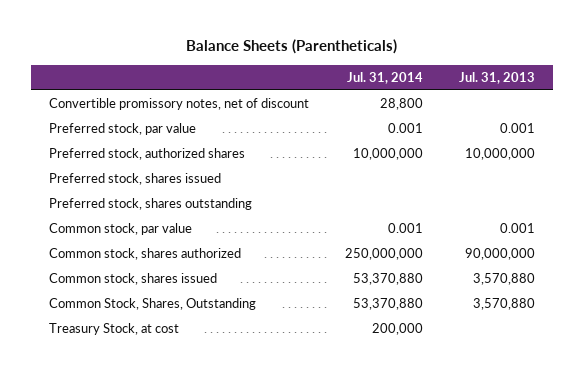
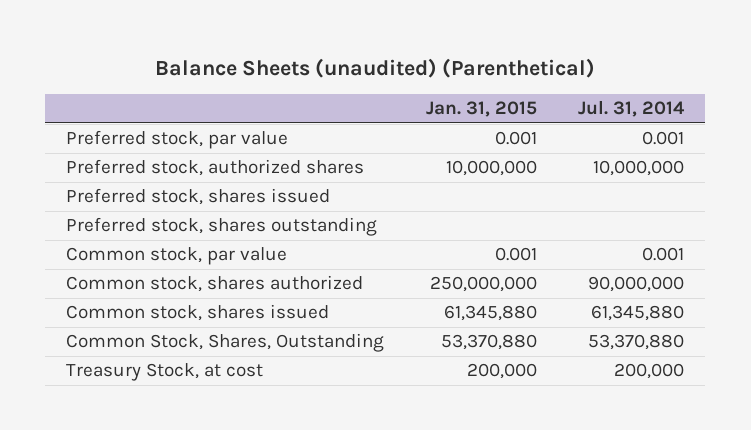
- Balance Sheets (Parentheticals)
+ Balance Sheets (unaudited) (Parenthetical)
- | Jul. 31, 2014 | Jul. 31, 2013
+ | Jan. 31, 2015 | Jul. 31, 2014
- Convertible promissory notes, net of discount | 28,800 |
- Common stock, shares authorized | 250,000,000 | 90,000,000
- Common stock, shares issued | 53,370,880 | 3,570,880
+ Common stock, shares authorized | 250,000,000 | 90,000,000
+ Common stock, shares issued | 61,345,880 | 61,345,880

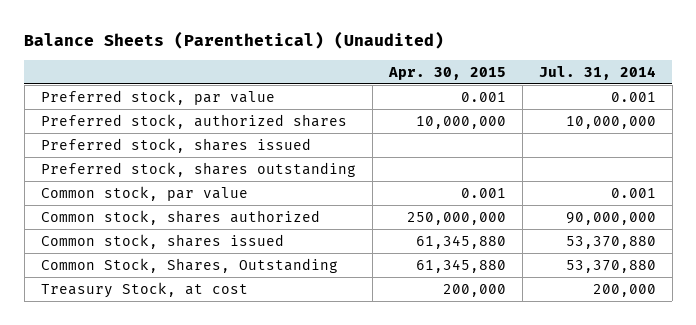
- Balance Sheets (unaudited) (Parenthetical)
+ Balance Sheets (Parenthetical) (Unaudited)
- | Jan. 31, 2015 | Jul. 31, 2014
+ | Apr. 30, 2015 | Jul. 31, 2014
- Common stock, shares issued | 61,345,880 | 61,345,880
+ Common stock, shares issued | 61,345,880 | 53,370,880

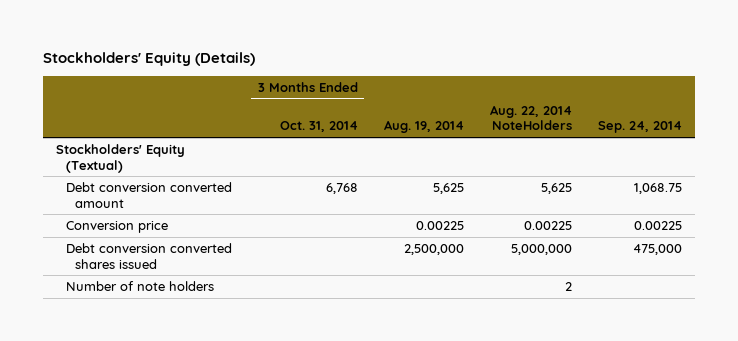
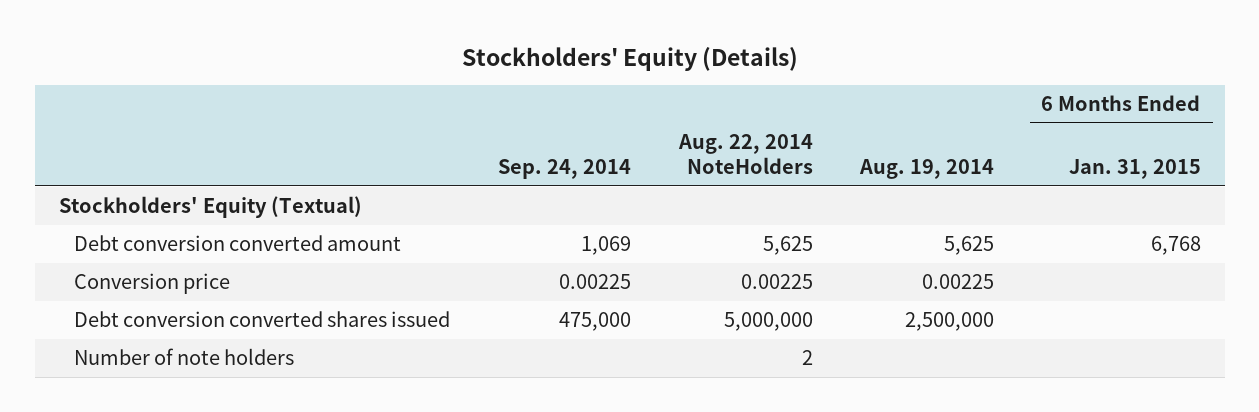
- | 3 Months Ended Oct. 31, 2014 | Aug. 19, 2014 | Aug. 22, 2014 NoteHolders | Sep. 24, 2014
+ | Sep. 24, 2014 | Aug. 22, 2014 NoteHolders | Aug. 19, 2014 | 6 Months Ended Jan. 31, 2015
- Debt conversion converted amount | 6,768 | 5,625 | 5,625 | 1,068.75
+ Debt conversion converted amount | 1,069 | 5,625 | 5,625 | 6,768

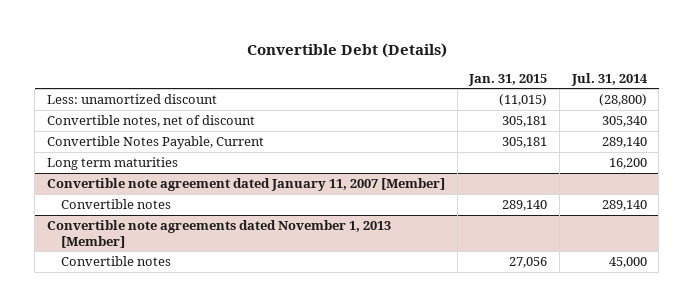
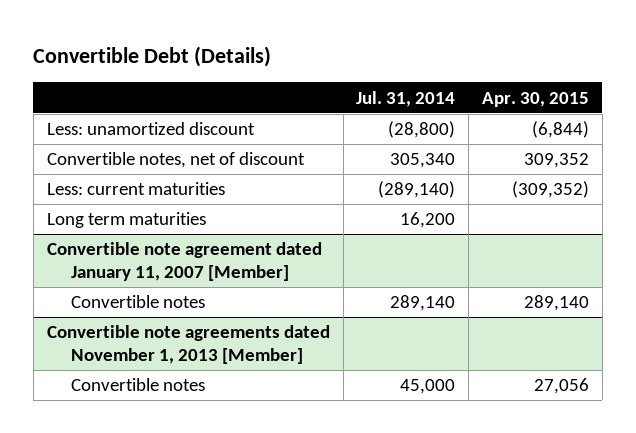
- | Jan. 31, 2015 | Jul. 31, 2014
+ | Jul. 31, 2014 | Apr. 30, 2015
- Convertible Notes Payable, Current | 305,181 | 289,140
+ Less: current maturities | (289,140) | (309,352)

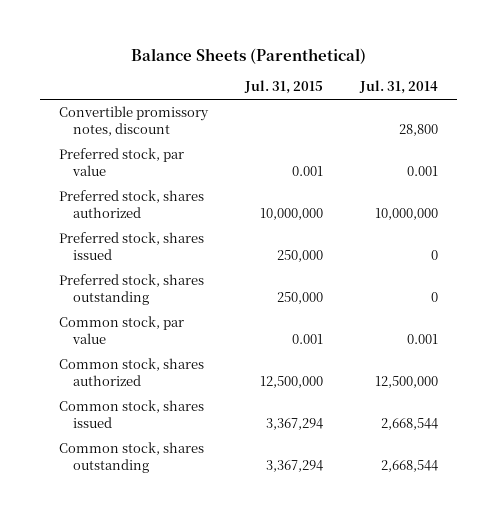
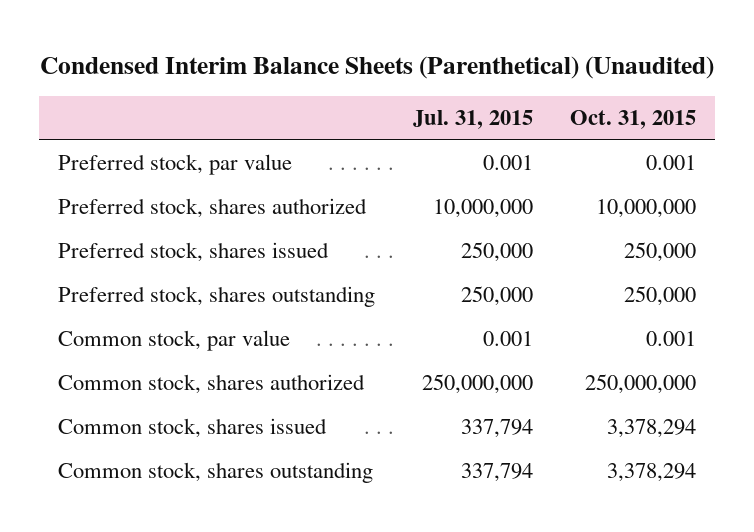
- Balance Sheets (Parenthetical)
+ Condensed Interim Balance Sheets (Parenthetical) (Unaudited)
- | Jul. 31, 2015 | Jul. 31, 2014
+ | Jul. 31, 2015 | Oct. 31, 2015
- Convertible promissory notes, discount | | 28,800
- Common stock, shares authorized | 12,500,000 | 12,500,000
- Common stock, shares issued | 3,367,294 | 2,668,544
- Common stock, shares outstanding | 3,367,294 | 2,668,544
+ Common stock, shares authorized | 250,000,000 | 250,000,000
+ Common stock, shares issued | 337,794 | 3,378,294
+ Common stock, shares outstanding | 337,794 | 3,378,294

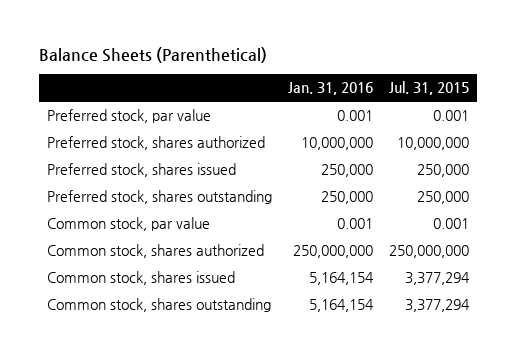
- Condensed Interim Balance Sheets (Parenthetical) (Unaudited)
+ Balance Sheets (Parenthetical)
- | Jul. 31, 2015 | Oct. 31, 2015
+ | Jan. 31, 2016 | Jul. 31, 2015
- Common stock, shares issued | 337,794 | 3,378,294
- Common stock, shares outstanding | 337,794 | 3,378,294
+ Common stock, shares issued | 5,164,154 | 3,377,294
+ Common stock, shares outstanding | 5,164,154 | 3,377,294

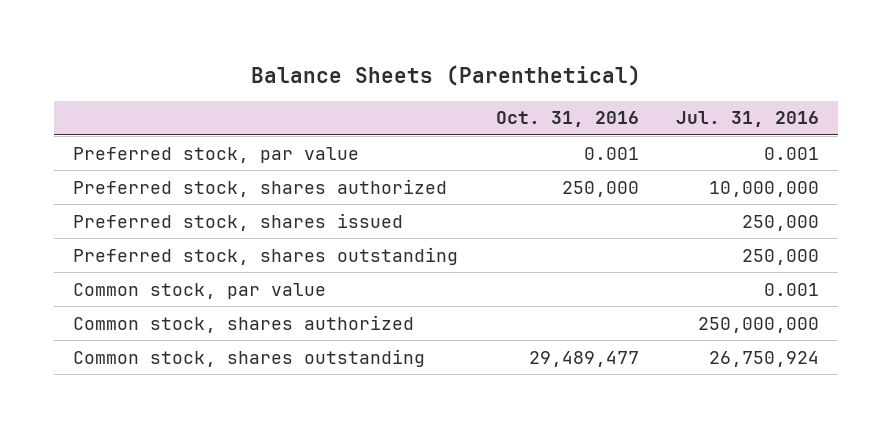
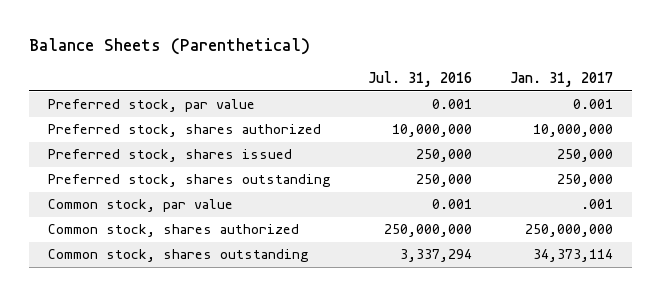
- | Oct. 31, 2016 | Jul. 31, 2016
+ | Jul. 31, 2016 | Jan. 31, 2017
- Common stock, shares outstanding | 29,489,477 | 26,750,924
+ Common stock, shares outstanding | 3,337,294 | 34,373,114

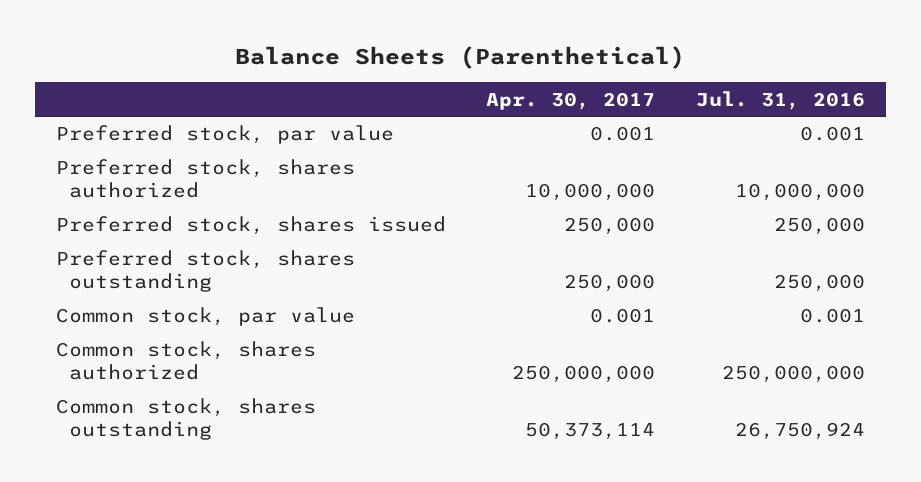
- | Jul. 31, 2016 | Jan. 31, 2017
+ | Apr. 30, 2017 | Jul. 31, 2016
- Common stock, shares outstanding | 3,337,294 | 34,373,114
+ Common stock, shares outstanding | 50,373,114 | 26,750,924

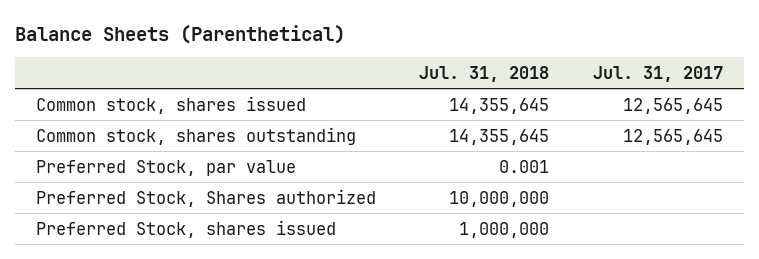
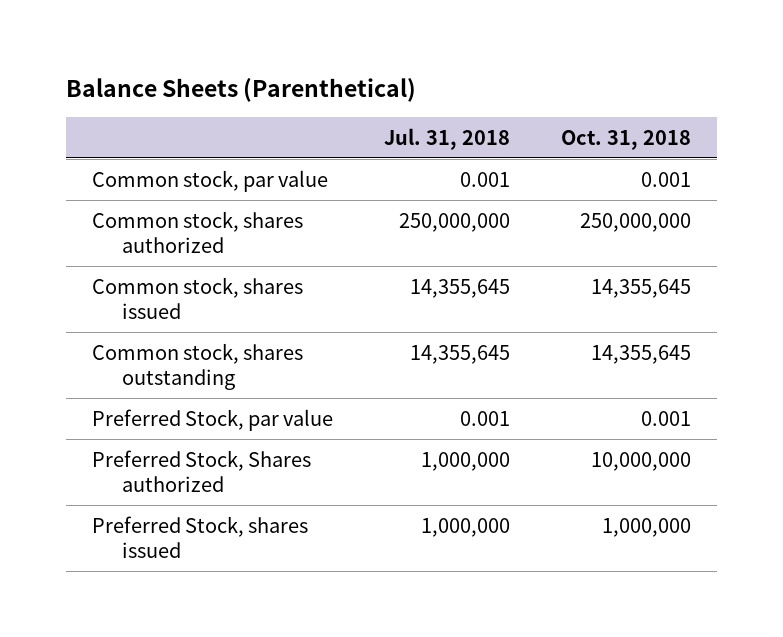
- | Jul. 31, 2018 | Jul. 31, 2017
+ | Jul. 31, 2018 | Oct. 31, 2018
+ Common stock, par value | 0.001 | 0.001
+ Common stock, shares authorized | 250,000,000 | 250,000,000
- Preferred Stock, Shares authorized | 10,000,000 |
+ Preferred Stock, Shares authorized | 1,000,000 | 10,000,000

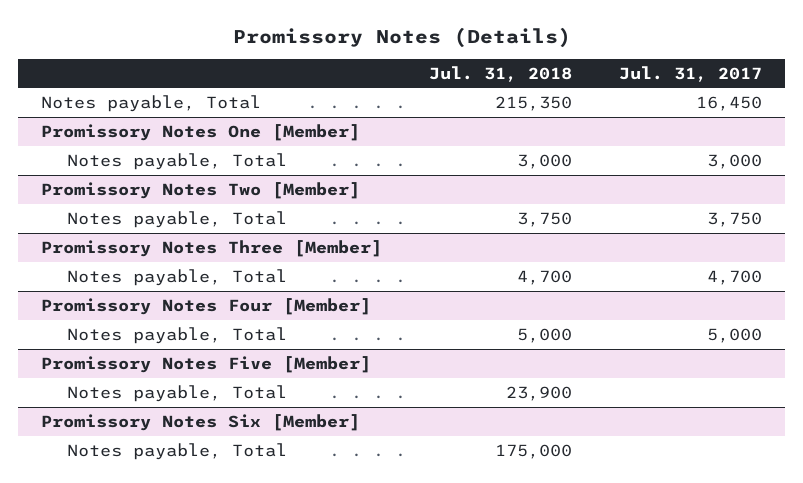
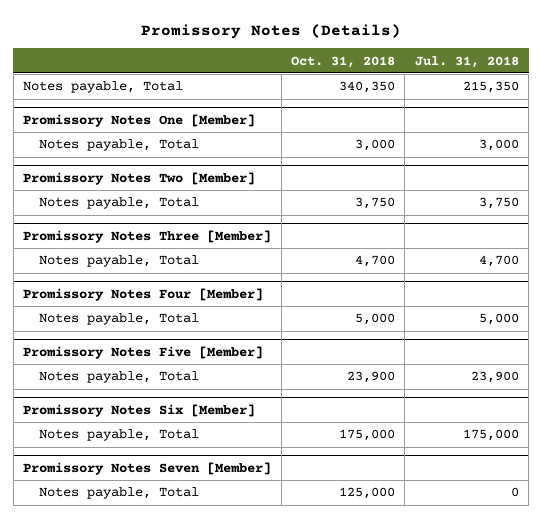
- | Jul. 31, 2018 | Jul. 31, 2017
+ | Oct. 31, 2018 | Jul. 31, 2018
+ Promissory Notes Seven [Member]
+ Notes payable, Total | 125,000 | 0

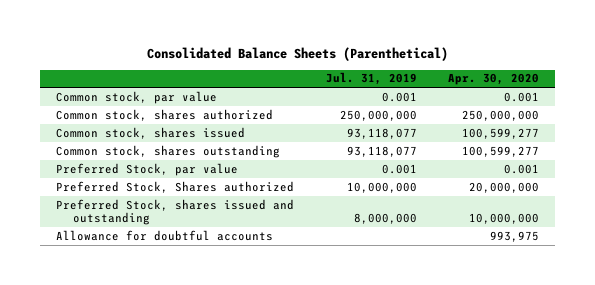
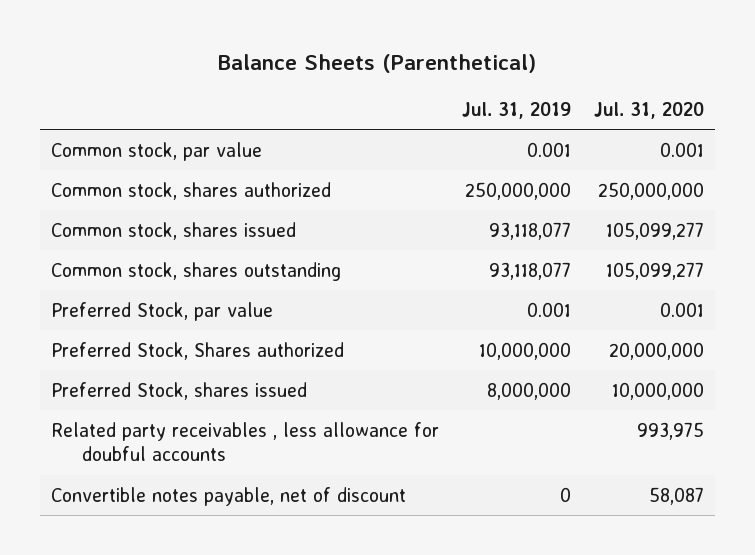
- Consolidated Balance Sheets (Parenthetical)
+ Balance Sheets (Parenthetical)
- | Jul. 31, 2019 | Apr. 30, 2020
+ | Jul. 31, 2019 | Jul. 31, 2020
- Preferred Stock, shares issued and outstanding | 8,000,000 | 10,000,000
- Allowance for doubtful accounts | | 993,975
+ Preferred Stock, shares issued | 8,000,000 | 10,000,000
+ Related party receivables , less allowance for doubful accounts | | 993,975
+ Convertible notes payable, net of discount | 0 | 58,087

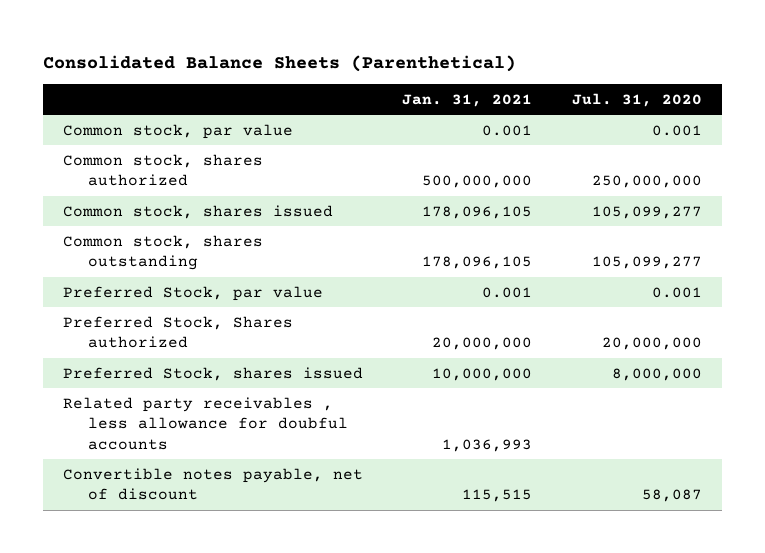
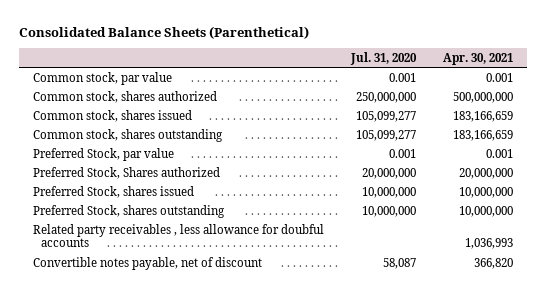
- | Jan. 31, 2021 | Jul. 31, 2020
+ | Jul. 31, 2020 | Apr. 30, 2021
- Preferred Stock, shares issued | 10,000,000 | 8,000,000
+ Preferred Stock, shares issued | 10,000,000 | 10,000,000
+ Preferred Stock, shares outstanding | 10,000,000 | 10,000,000

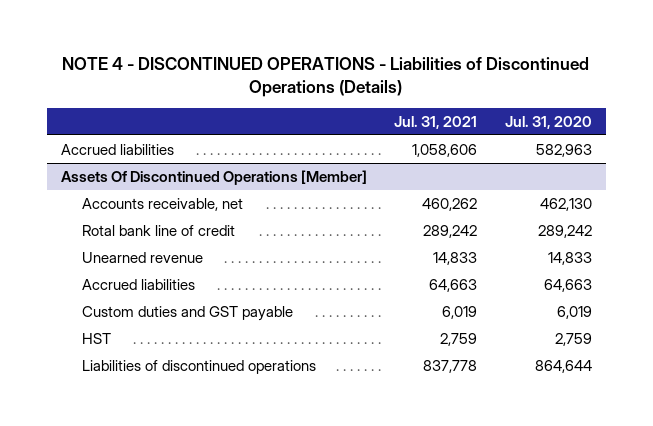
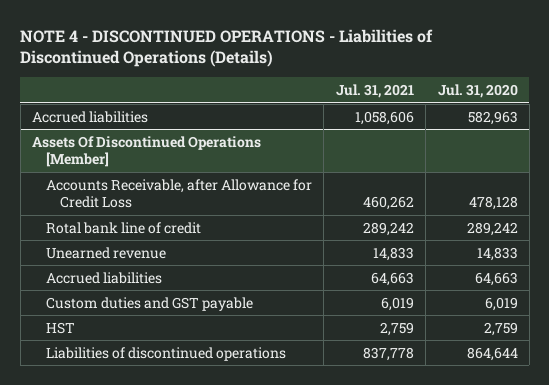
@ Assets Of Discontinued Operations [Member]
- Accounts receivable, net | 460,262 | 462,130
+ Accounts Receivable, after Allowance for Credit Loss | 460,262 | 478,128

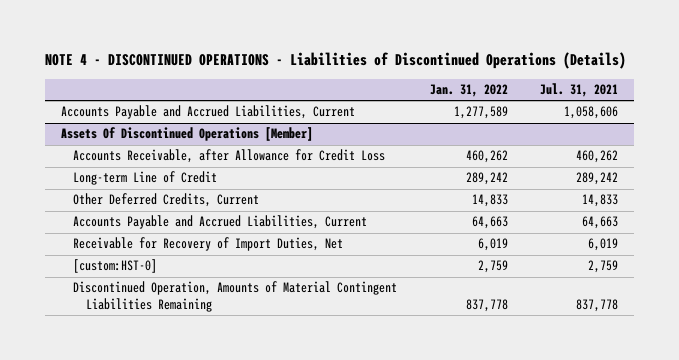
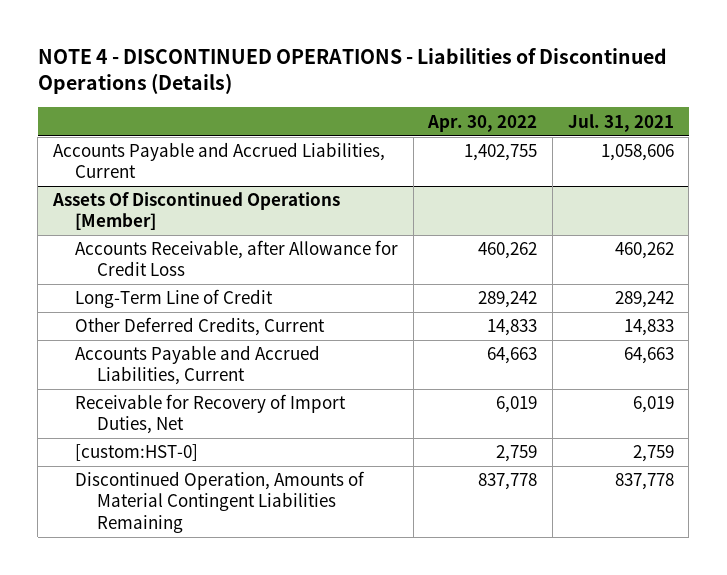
- | Jan. 31, 2022 | Jul. 31, 2021
+ | Apr. 30, 2022 | Jul. 31, 2021
@ Assets Of Discontinued Operations [Member]
- Long-term Line of Credit | 289,242 | 289,242
+ Long-Term Line of Credit | 289,242 | 289,242

